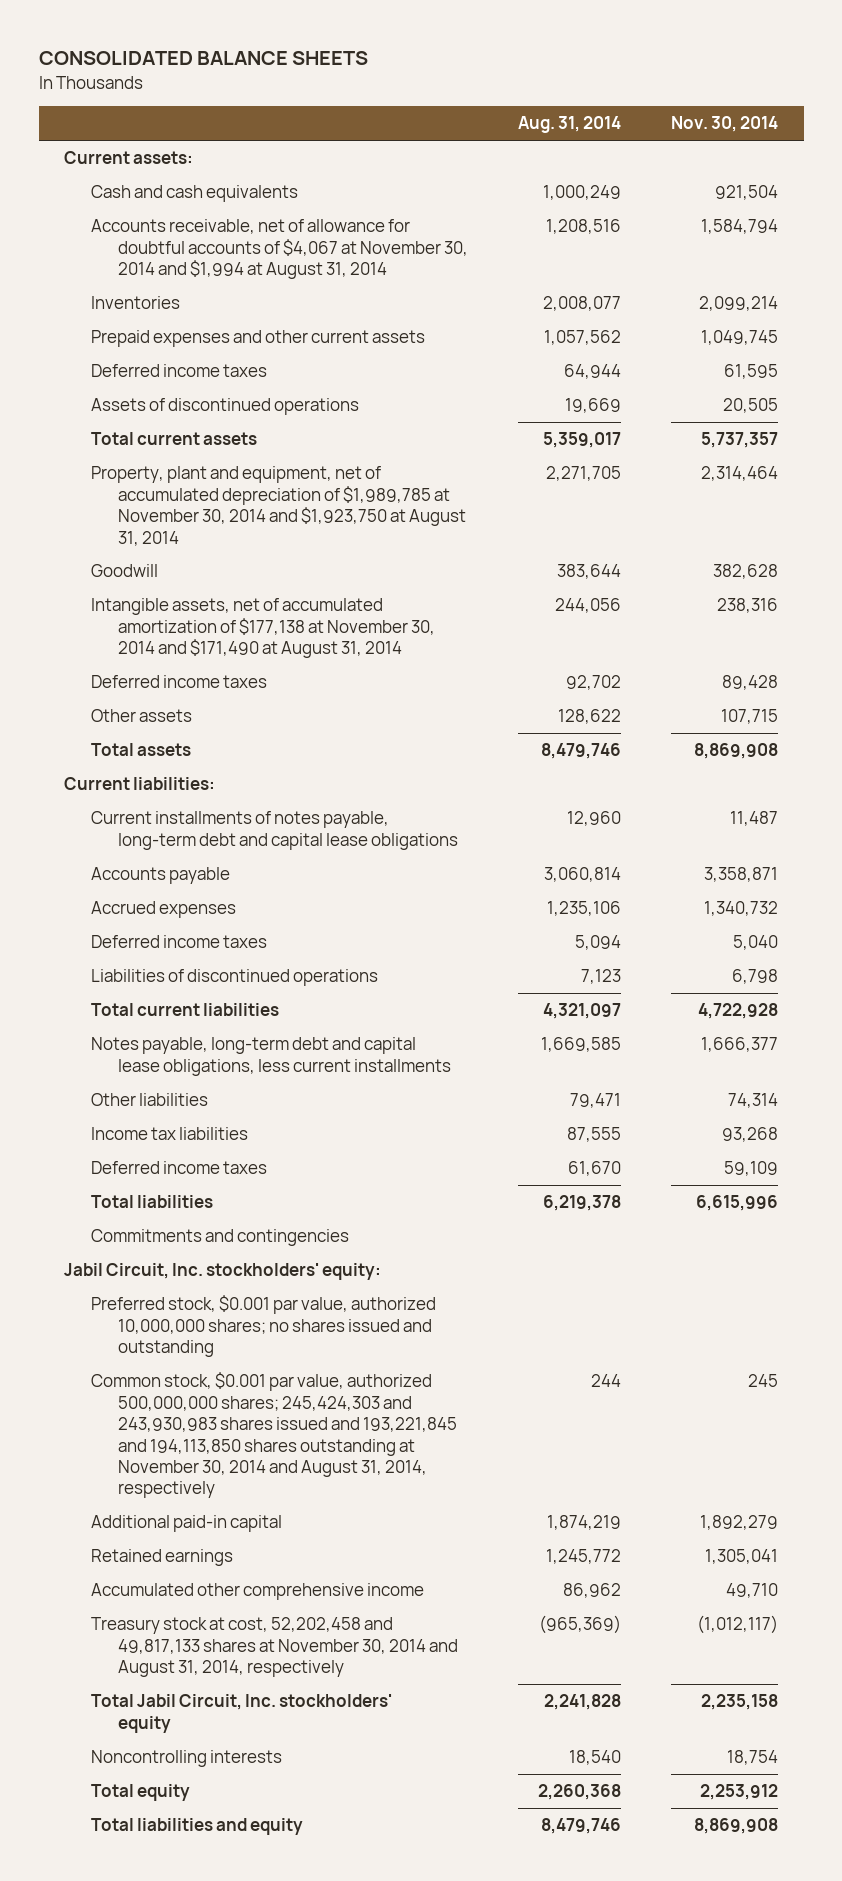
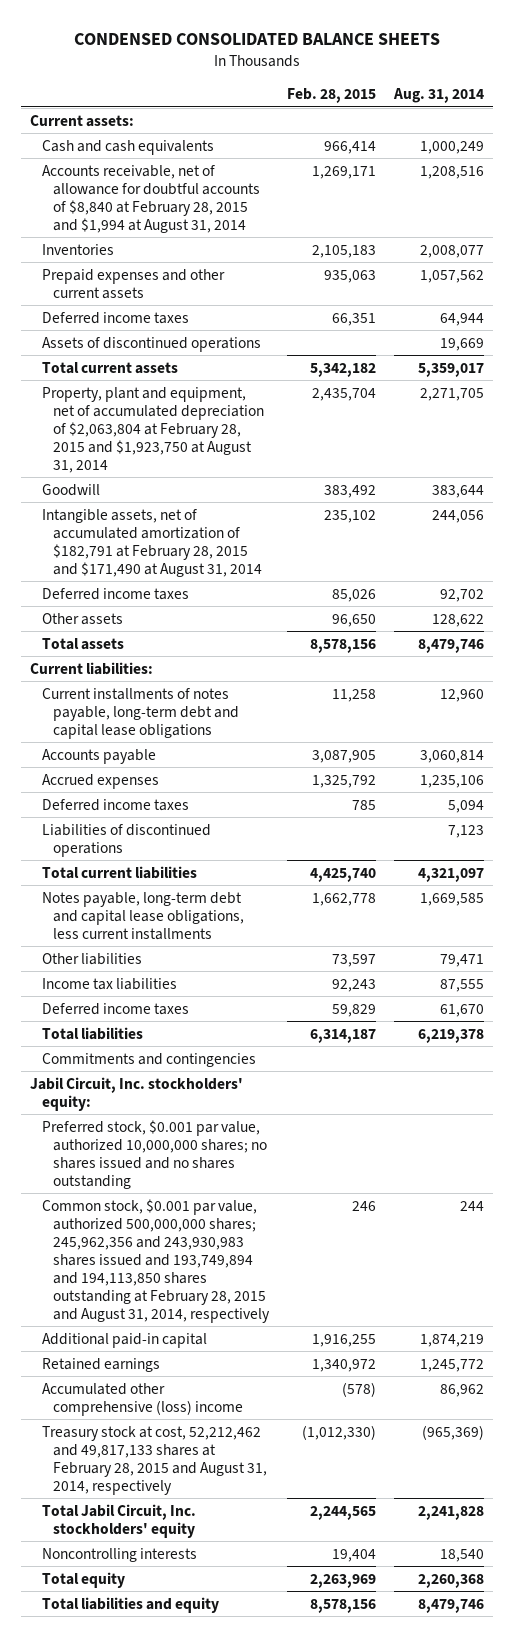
- CONSOLIDATED BALANCE SHEETS
+ CONDENSED CONSOLIDATED BALANCE SHEETS
- | Aug. 31, 2014 | Nov. 30, 2014
+ | Feb. 28, 2015 | Aug. 31, 2014
- Accounts receivable, net of allowance for doubtful accounts of $4,067 at November 30, 2014 and $1,994 at August 31, 2014 | 1,208,516 | 1,584,794
+ Accounts receivable, net of allowance for doubtful accounts of $8,840 at February 28, 2015 and $1,994 at August 31, 2014 | 1,269,171 | 1,208,516
- Property, plant and equipment, net of accumulated depreciation of $1,989,785 at November 30, 2014 and $1,923,750 at August 31, 2014 | 2,271,705 | 2,314,464
+ Property, plant and equipment, net of accumulated depreciation of $2,063,804 at February 28, 2015 and $1,923,750 at August 31, 2014 | 2,435,704 | 2,271,705
- Intangible assets, net of accumulated amortization of $177,138 at November 30, 2014 and $171,490 at August 31, 2014 | 244,056 | 238,316
+ Intangible assets, net of accumulated amortization of $182,791 at February 28, 2015 and $171,490 at August 31, 2014 | 235,102 | 244,056
- Preferred stock, $0.001 par value, authorized 10,000,000 shares; no shares issued and outstanding
- Common stock, $0.001 par value, authorized 500,000,000 shares; 245,424,303 and 243,930,983 shares issued and 193,221,845 and 194,113,850 shares outstanding at November 30, 2014 and August 31, 2014, respectively | 244 | 245
+ Preferred stock, $0.001 par value, authorized 10,000,000 shares; no shares issued and no shares outstanding
+ Common stock, $0.001 par value, authorized 500,000,000 shares; 245,962,356 and 243,930,983 shares issued and 193,749,894 and 194,113,850 shares outstanding at February 28, 2015 and August 31, 2014, respectively | 246 | 244
- Accumulated other comprehensive income | 86,962 | 49,710
- Treasury stock at cost, 52,202,458 and 49,817,133 shares at November 30, 2014 and August 31, 2014, respectively | (965,369) | (1,012,117)
+ Accumulated other comprehensive (loss) income | (578) | 86,962
+ Treasury stock at cost, 52,212,462 and 49,817,133 shares at February 28, 2015 and August 31, 2014, respectively | (1,012,330) | (965,369)

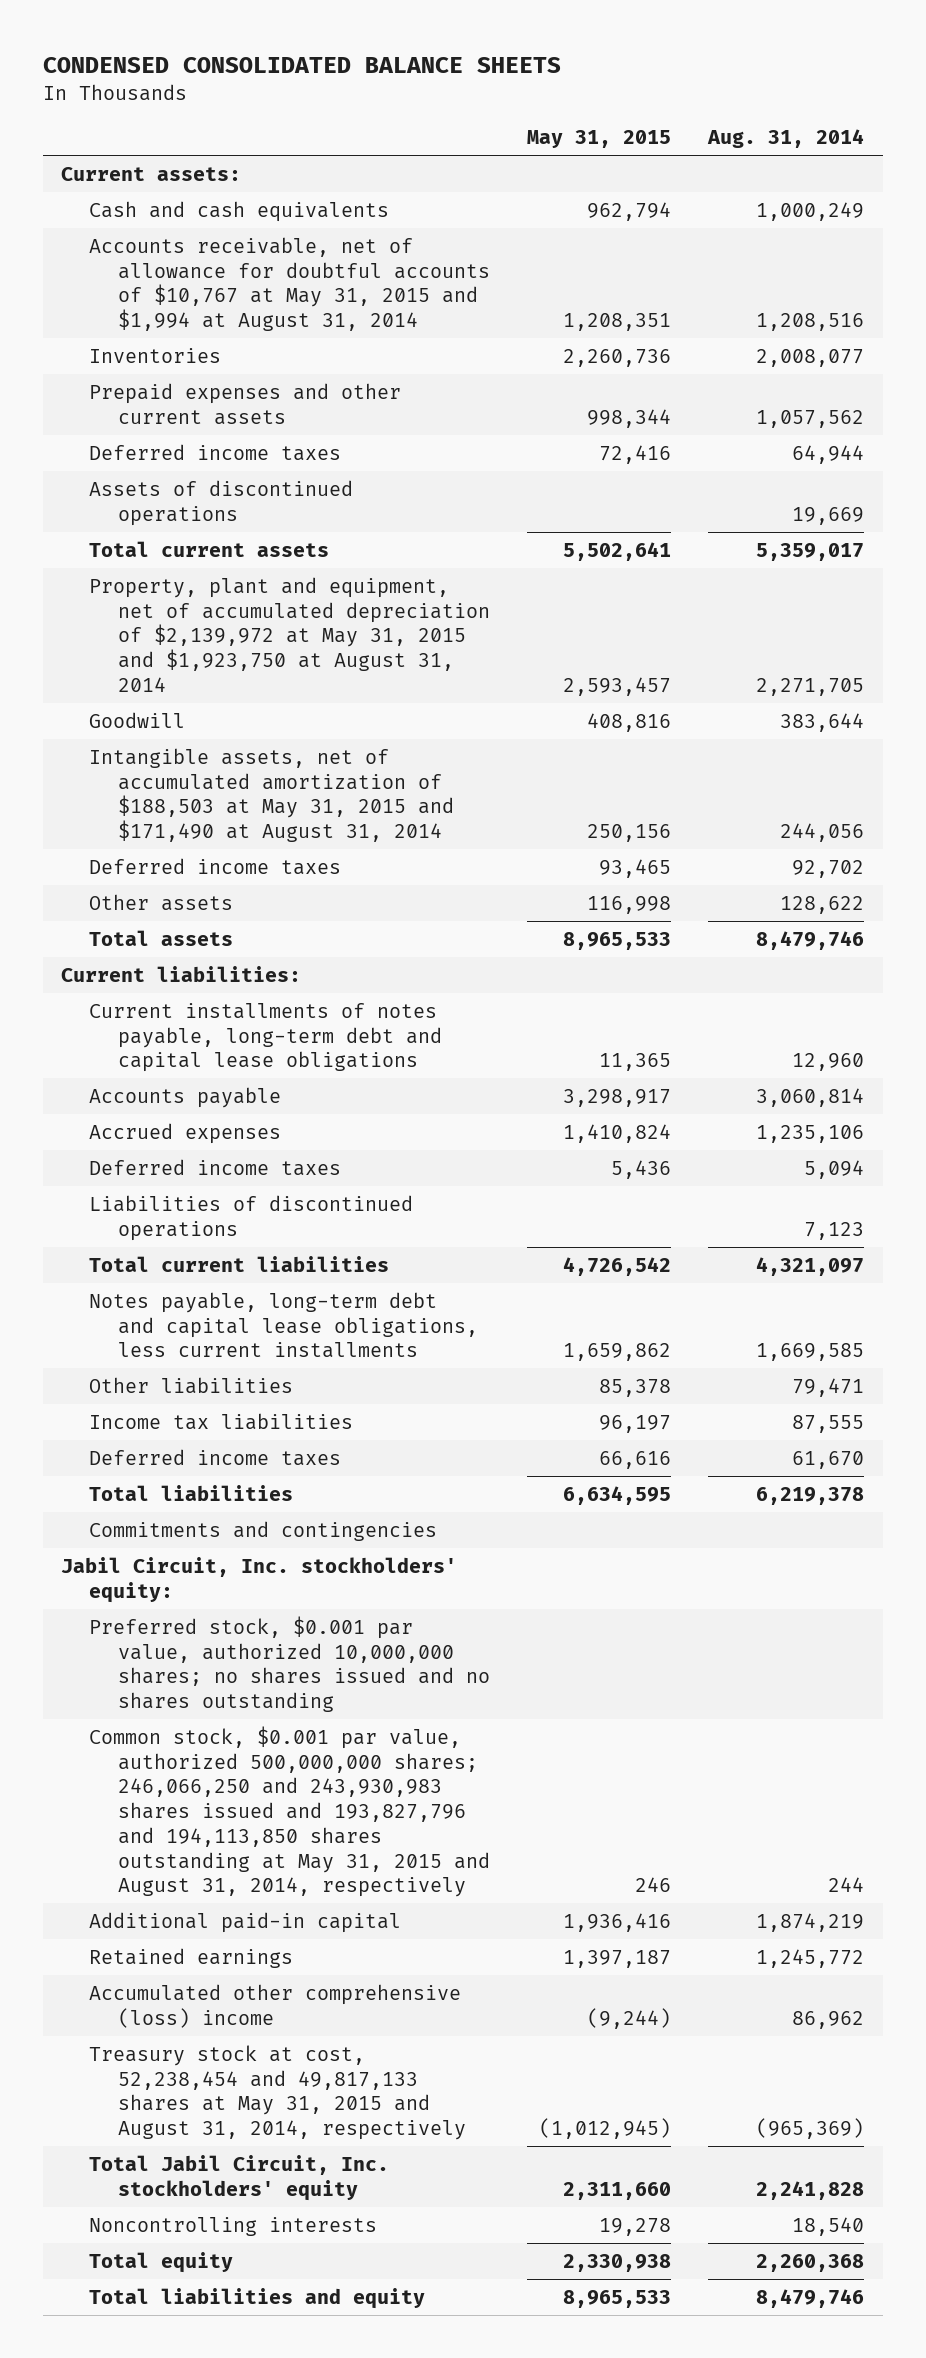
- | Feb. 28, 2015 | Aug. 31, 2014
+ | May 31, 2015 | Aug. 31, 2014
- Accounts receivable, net of allowance for doubtful accounts of $8,840 at February 28, 2015 and $1,994 at August 31, 2014 | 1,269,171 | 1,208,516
+ Accounts receivable, net of allowance for doubtful accounts of $10,767 at May 31, 2015 and $1,994 at August 31, 2014 | 1,208,351 | 1,208,516
- Property, plant and equipment, net of accumulated depreciation of $2,063,804 at February 28, 2015 and $1,923,750 at August 31, 2014 | 2,435,704 | 2,271,705
+ Property, plant and equipment, net of accumulated depreciation of $2,139,972 at May 31, 2015 and $1,923,750 at August 31, 2014 | 2,593,457 | 2,271,705
- Intangible assets, net of accumulated amortization of $182,791 at February 28, 2015 and $171,490 at August 31, 2014 | 235,102 | 244,056
+ Intangible assets, net of accumulated amortization of $188,503 at May 31, 2015 and $171,490 at August 31, 2014 | 250,156 | 244,056
- Common stock, $0.001 par value, authorized 500,000,000 shares; 245,962,356 and 243,930,983 shares issued and 193,749,894 and 194,113,850 shares outstanding at February 28, 2015 and August 31, 2014, respectively | 246 | 244
+ Common stock, $0.001 par value, authorized 500,000,000 shares; 246,066,250 and 243,930,983 shares issued and 193,827,796 and 194,113,850 shares outstanding at May 31, 2015 and August 31, 2014, respectively | 246 | 244
- Treasury stock at cost, 52,212,462 and 49,817,133 shares at February 28, 2015 and August 31, 2014, respectively | (1,012,330) | (965,369)
+ Treasury stock at cost, 52,238,454 and 49,817,133 shares at May 31, 2015 and August 31, 2014, respectively | (1,012,945) | (965,369)

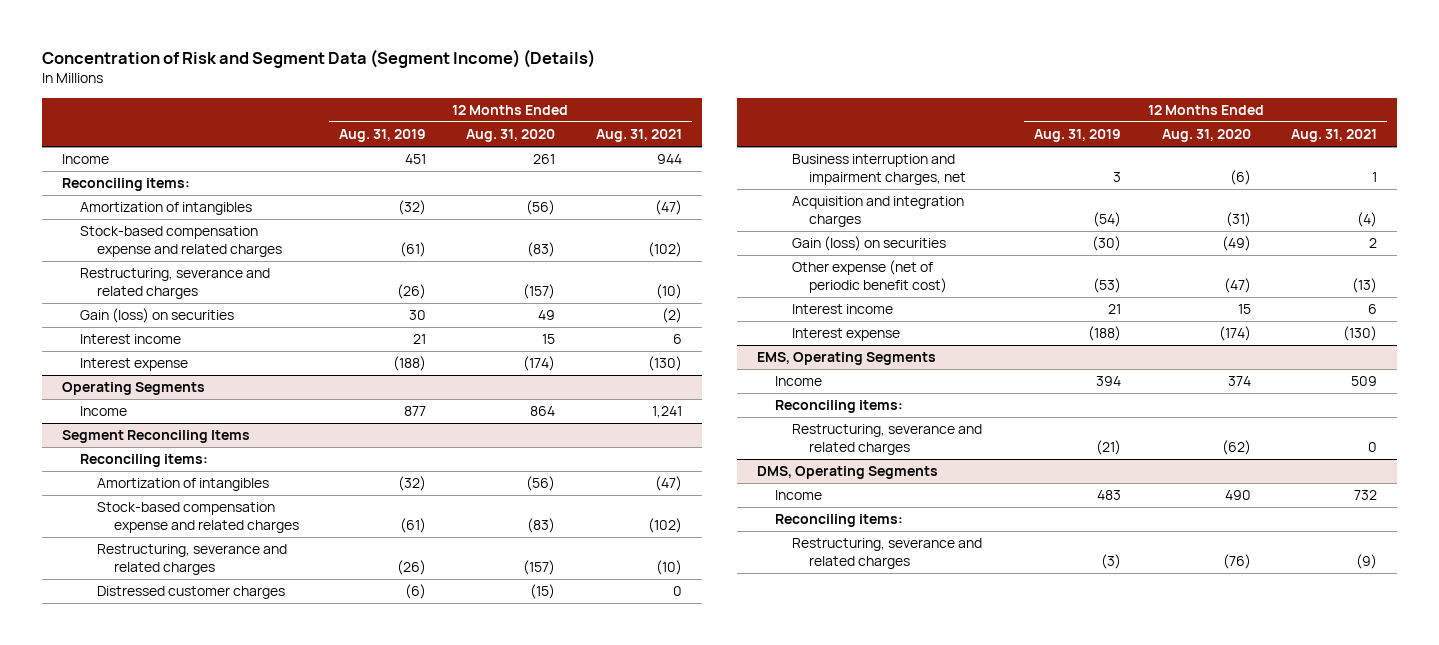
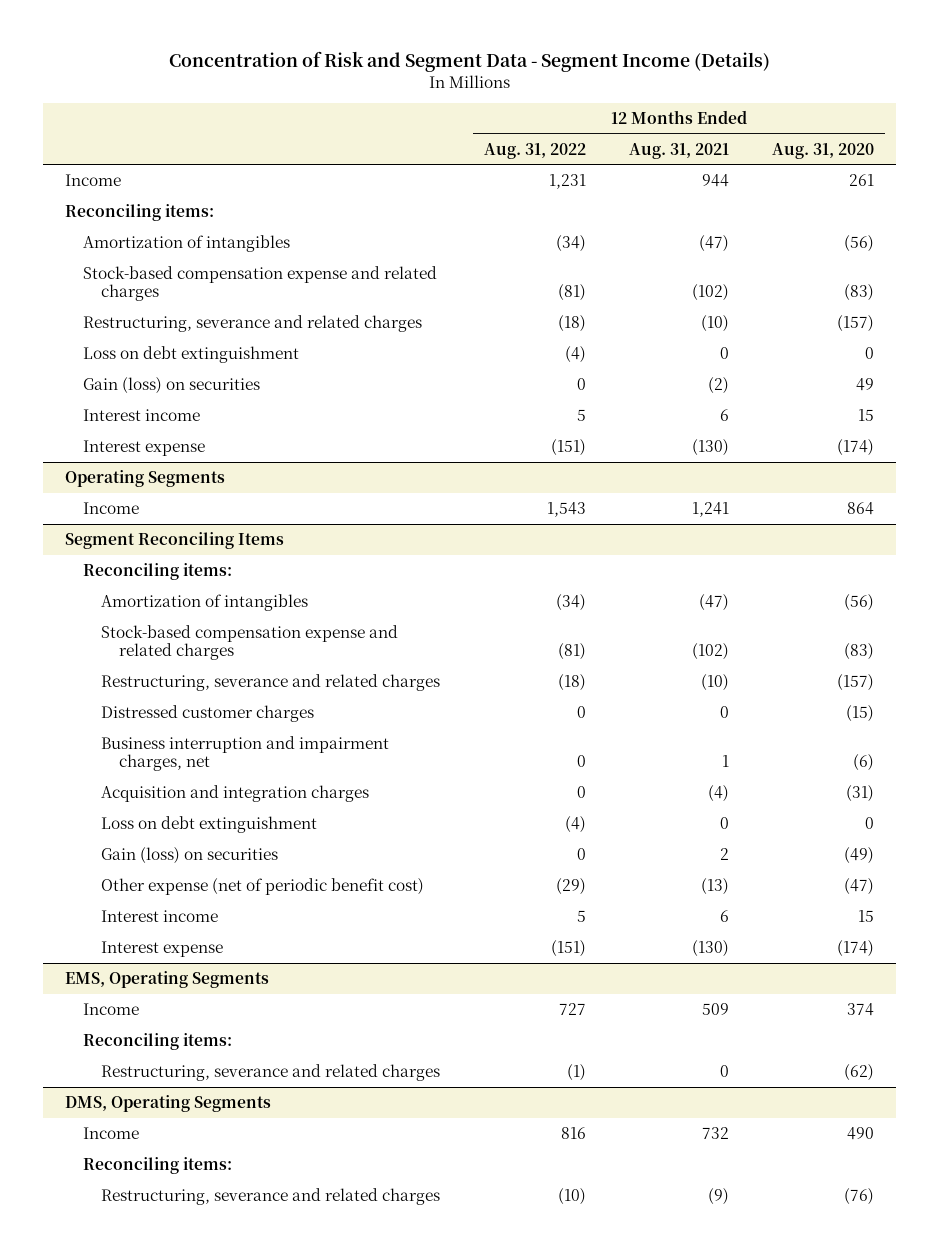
- Concentration of Risk and Segment Data (Segment Income) (Details)
+ Concentration of Risk and Segment Data - Segment Income (Details)
- | 12 Months Ended Aug. 31, 2019 | 12 Months Ended Aug. 31, 2020 | 12 Months Ended Aug. 31, 2021
+ | 12 Months Ended Aug. 31, 2022 | 12 Months Ended Aug. 31, 2021 | 12 Months Ended Aug. 31, 2020
+ Loss on debt extinguishment | (4) | 0 | 0
@ Segment Reconciling Items
+ Loss on debt extinguishment | (4) | 0 | 0

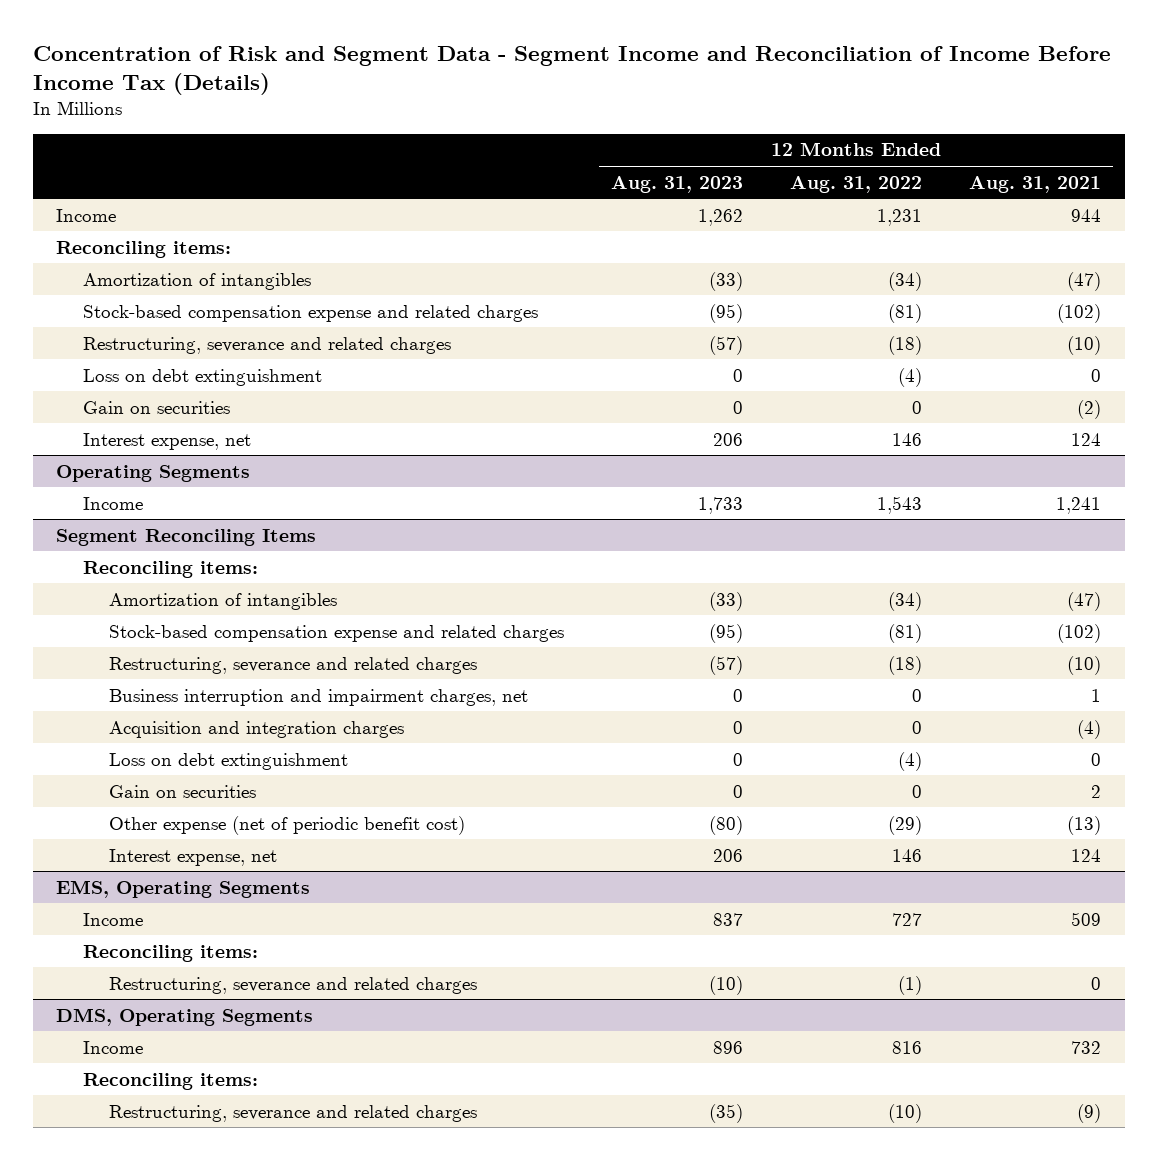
- Concentration of Risk and Segment Data - Segment Income (Details)
+ Concentration of Risk and Segment Data - Segment Income and Reconciliation of Income Before Income Tax (Details)
- | 12 Months Ended Aug. 31, 2022 | 12 Months Ended Aug. 31, 2021 | 12 Months Ended Aug. 31, 2020
+ | 12 Months Ended Aug. 31, 2023 | 12 Months Ended Aug. 31, 2022 | 12 Months Ended Aug. 31, 2021
- Gain (loss) on securities | 0 | (2) | 49
- Interest income | 5 | 6 | 15
- Interest expense | (151) | (130) | (174)
+ Gain on securities | 0 | 0 | (2)
+ Interest expense, net | 206 | 146 | 124
@ Segment Reconciling Items
- Distressed customer charges | 0 | 0 | (15)
- Gain (loss) on securities | 0 | 2 | (49)
+ Gain on securities | 0 | 0 | 2
- Interest income | 5 | 6 | 15
- Interest expense | (151) | (130) | (174)
+ Interest expense, net | 206 | 146 | 124

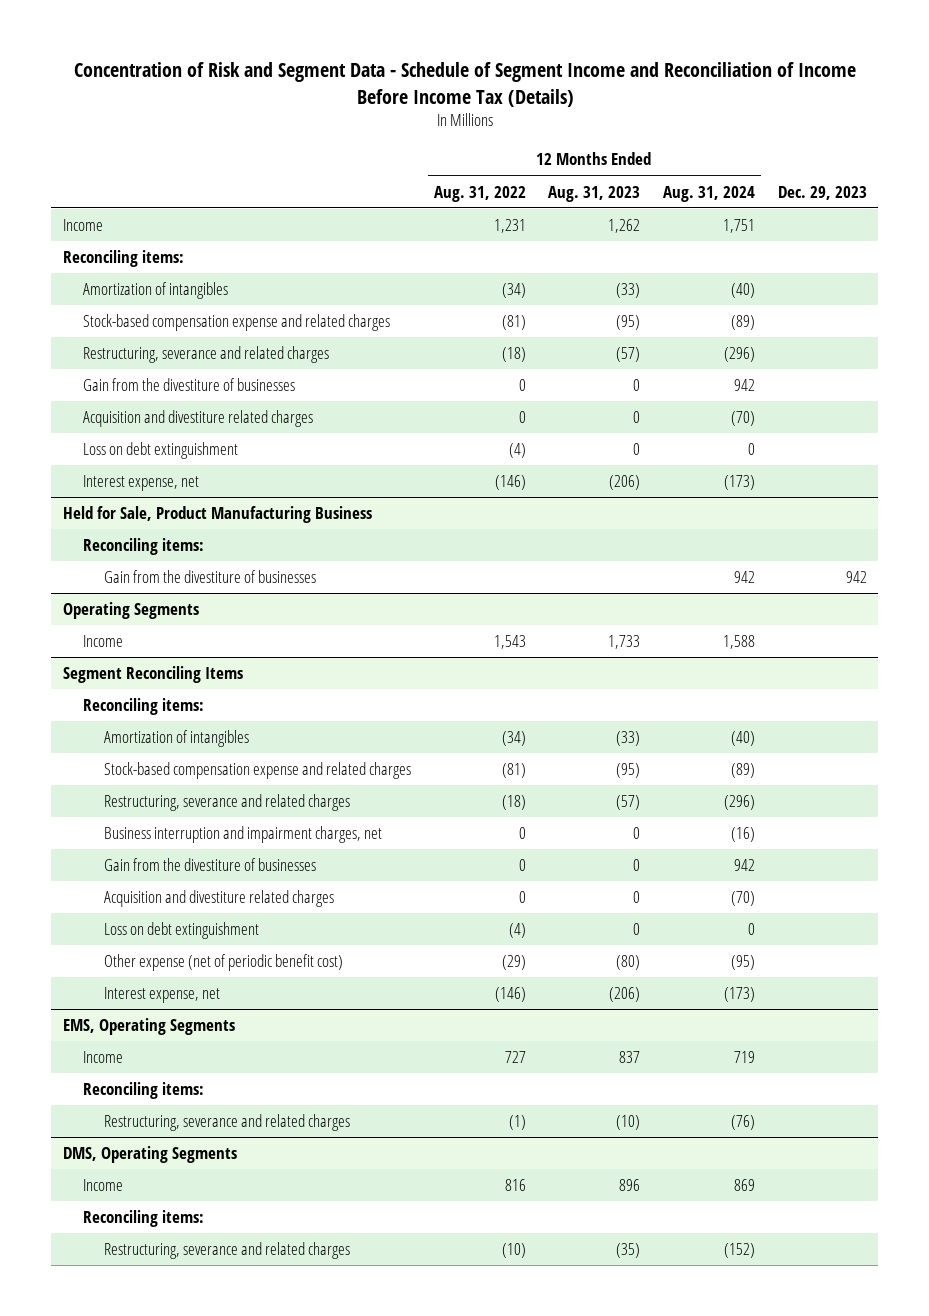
- Concentration of Risk and Segment Data - Segment Income and Reconciliation of Income Before Income Tax (Details)
+ Concentration of Risk and Segment Data - Schedule of Segment Income and Reconciliation of Income Before Income Tax (Details)
- | 12 Months Ended Aug. 31, 2023 | 12 Months Ended Aug. 31, 2022 | 12 Months Ended Aug. 31, 2021
+ | 12 Months Ended Aug. 31, 2022 | 12 Months Ended Aug. 31, 2023 | 12 Months Ended Aug. 31, 2024 | Dec. 29, 2023
+ Gain from the divestiture of businesses | 0 | 0 | 942 |
+ Acquisition and divestiture related charges | 0 | 0 | (70) |
- Gain on securities | 0 | 0 | (2)
- Interest expense, net | 206 | 146 | 124
+ Interest expense, net | (146) | (206) | (173) |
+ Held for Sale, Product Manufacturing Business
+ Reconciling items:
+ Gain from the divestiture of businesses | | | 942 | 942
@ Segment Reconciling Items
- Acquisition and integration charges | 0 | 0 | (4)
+ Gain from the divestiture of businesses | 0 | 0 | 942 |
+ Acquisition and divestiture related charges | 0 | 0 | (70) |
- Gain on securities | 0 | 0 | 2
- Interest expense, net | 206 | 146 | 124
+ Interest expense, net | (146) | (206) | (173) |

